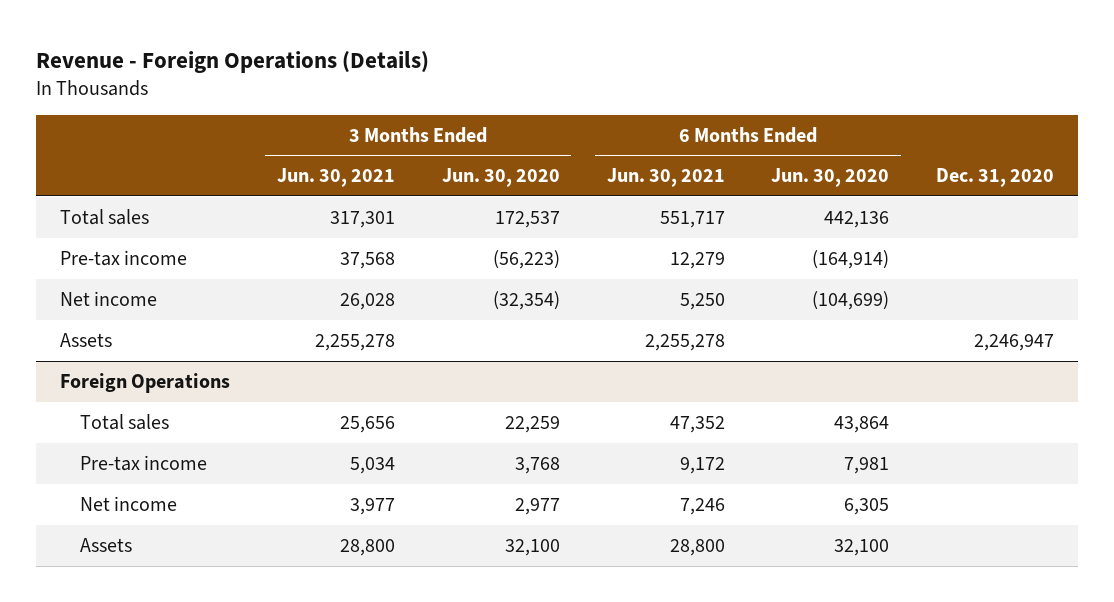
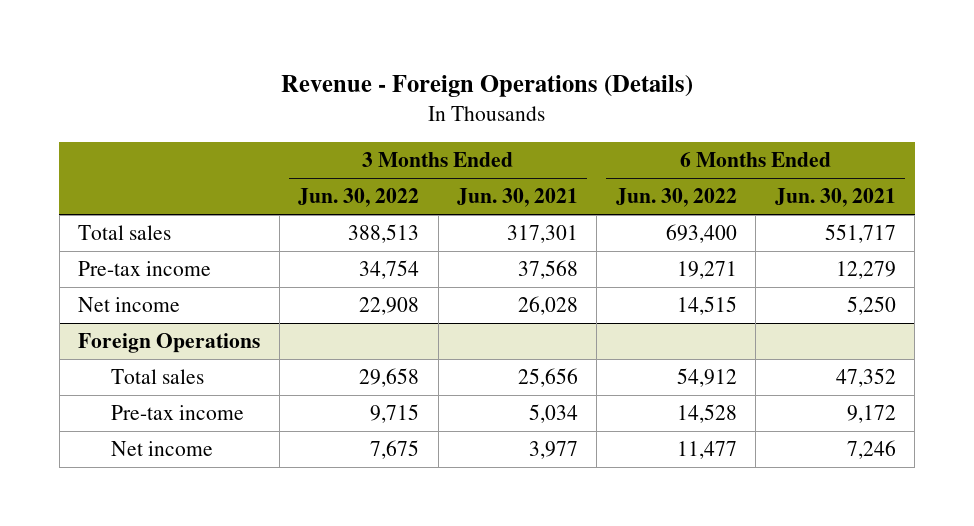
- | 3 Months Ended Jun. 30, 2021 | 3 Months Ended Jun. 30, 2020 | 6 Months Ended Jun. 30, 2021 | 6 Months Ended Jun. 30, 2020 | Dec. 31, 2020
+ | 3 Months Ended Jun. 30, 2022 | 3 Months Ended Jun. 30, 2021 | 6 Months Ended Jun. 30, 2022 | 6 Months Ended Jun. 30, 2021
- Assets | 2,255,278 | | 2,255,278 | | 2,246,947
@ Foreign Operations
- Assets | 28,800 | 32,100 | 28,800 | 32,100 |

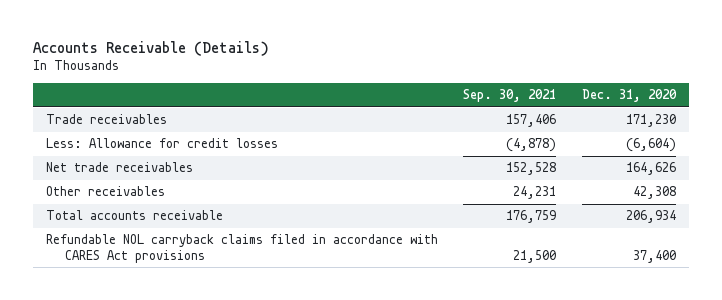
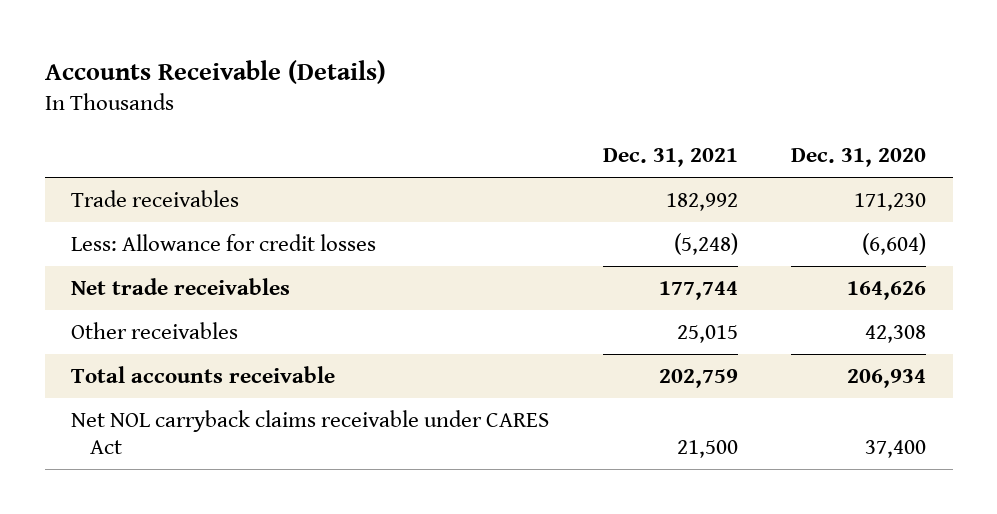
- | Sep. 30, 2021 | Dec. 31, 2020
+ | Dec. 31, 2021 | Dec. 31, 2020
- Refundable NOL carryback claims filed in accordance with CARES Act provisions | 21,500 | 37,400
+ Net NOL carryback claims receivable under CARES Act | 21,500 | 37,400

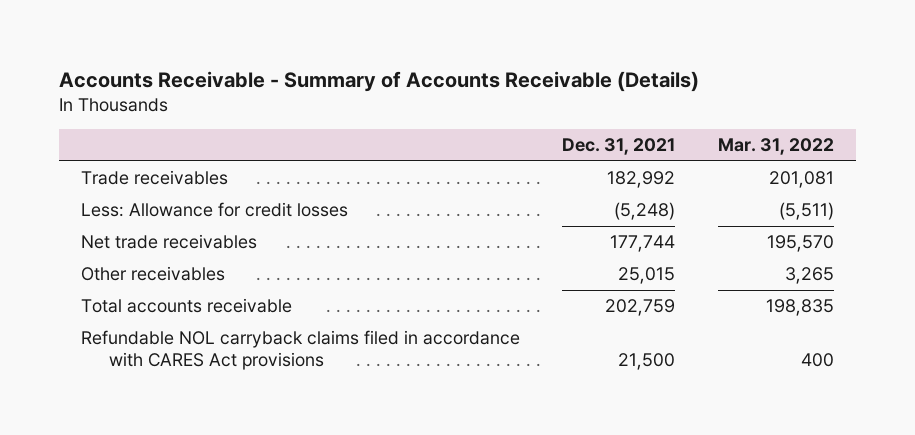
- Accounts Receivable (Details)
+ Accounts Receivable - Summary of Accounts Receivable (Details)
- | Dec. 31, 2021 | Dec. 31, 2020
+ | Dec. 31, 2021 | Mar. 31, 2022
- Net NOL carryback claims receivable under CARES Act | 21,500 | 37,400
+ Refundable NOL carryback claims filed in accordance with CARES Act provisions | 21,500 | 400

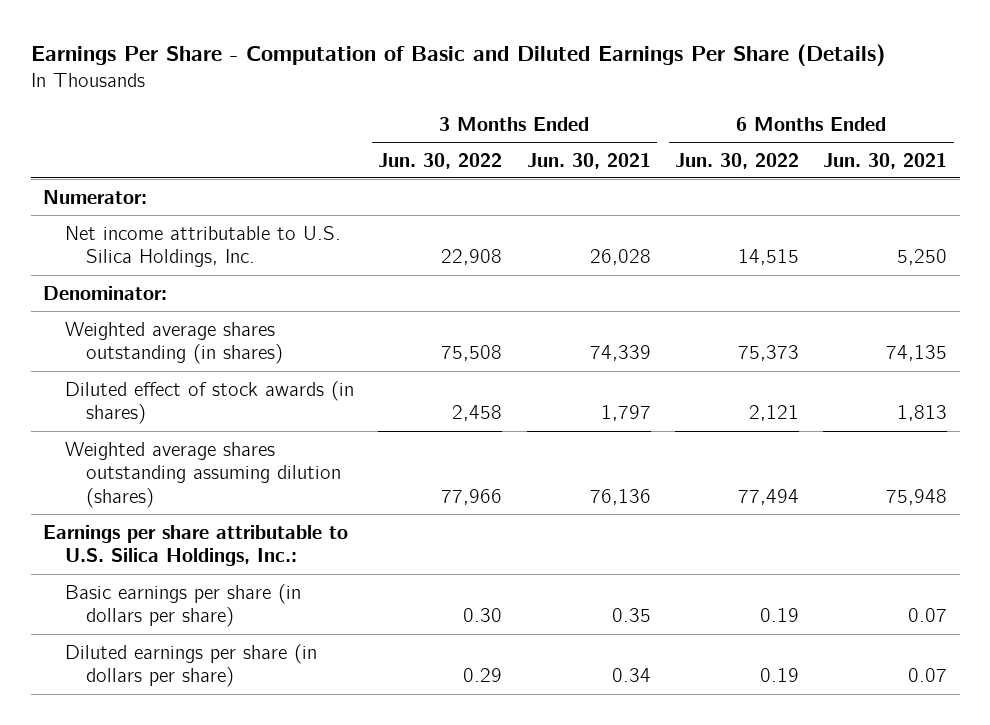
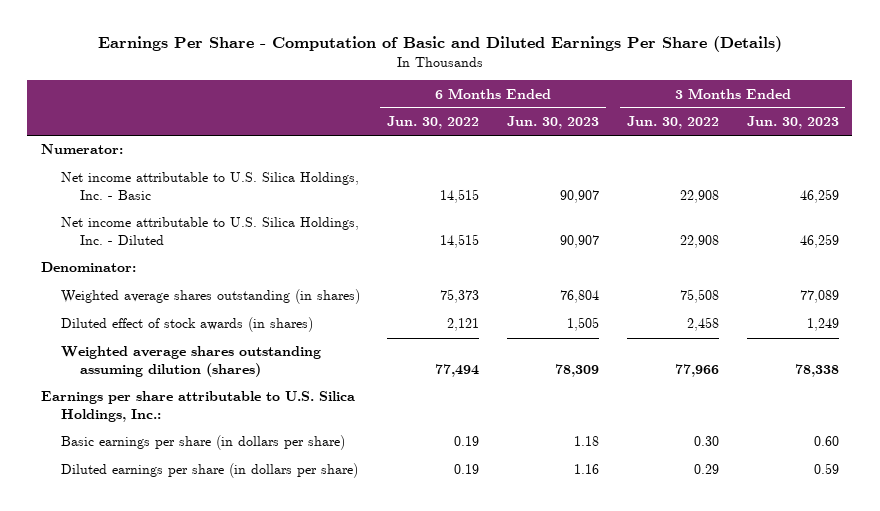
- | 3 Months Ended Jun. 30, 2022 | 3 Months Ended Jun. 30, 2021 | 6 Months Ended Jun. 30, 2022 | 6 Months Ended Jun. 30, 2021
+ | 6 Months Ended Jun. 30, 2022 | 6 Months Ended Jun. 30, 2023 | 3 Months Ended Jun. 30, 2022 | 3 Months Ended Jun. 30, 2023
- Net income attributable to U.S. Silica Holdings, Inc. | 22,908 | 26,028 | 14,515 | 5,250
+ Net income attributable to U.S. Silica Holdings, Inc. - Basic | 14,515 | 90,907 | 22,908 | 46,259
+ Net income attributable to U.S. Silica Holdings, Inc. - Diluted | 14,515 | 90,907 | 22,908 | 46,259

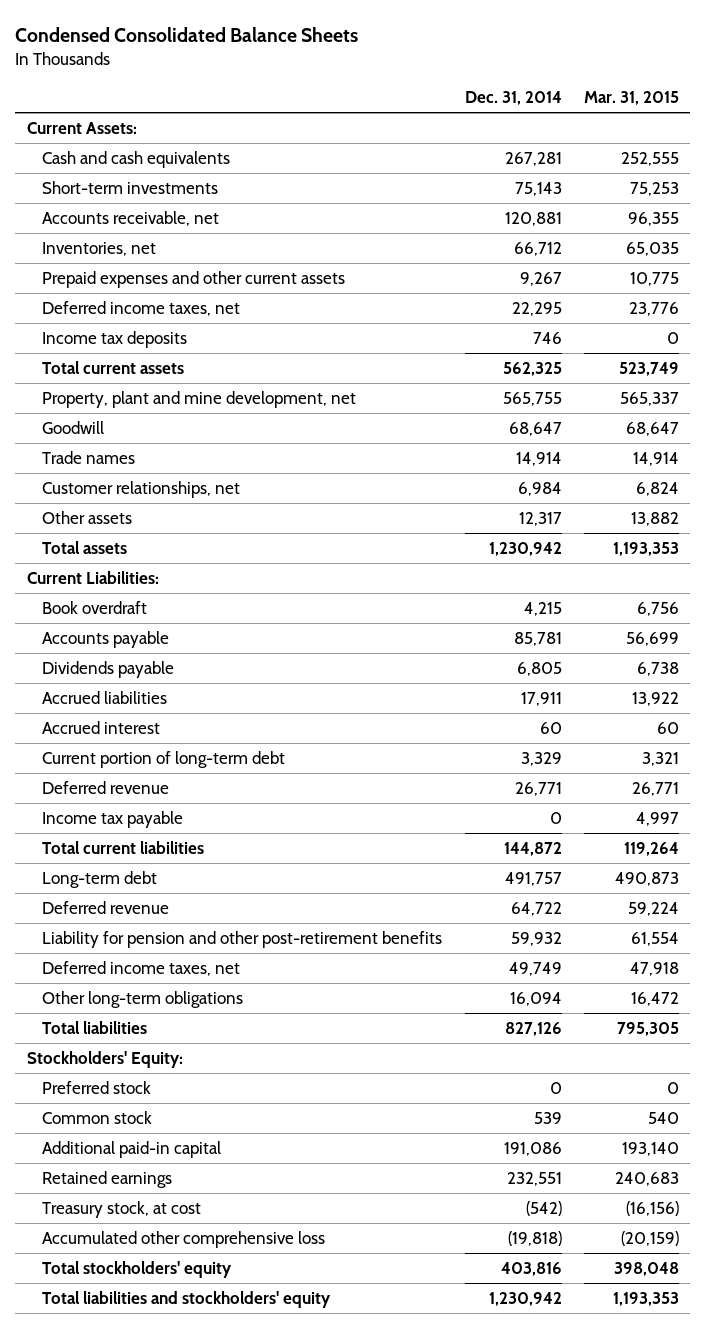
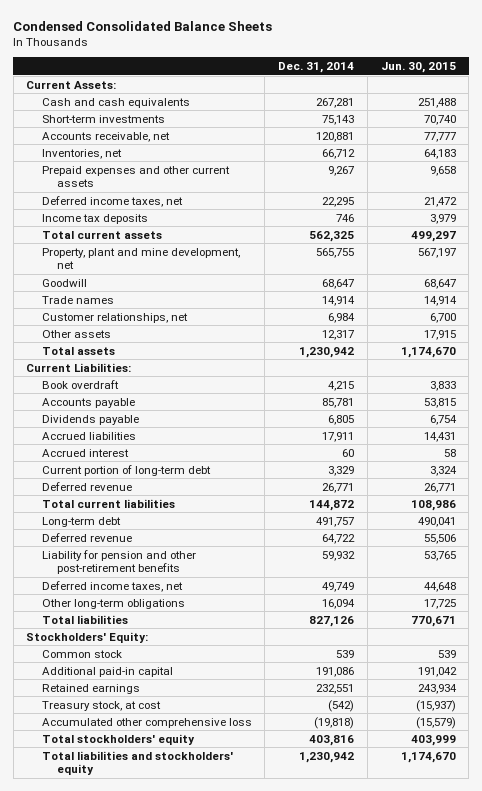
- | Dec. 31, 2014 | Mar. 31, 2015
+ | Dec. 31, 2014 | Jun. 30, 2015
- Income tax payable | 0 | 4,997
- Preferred stock | 0 | 0

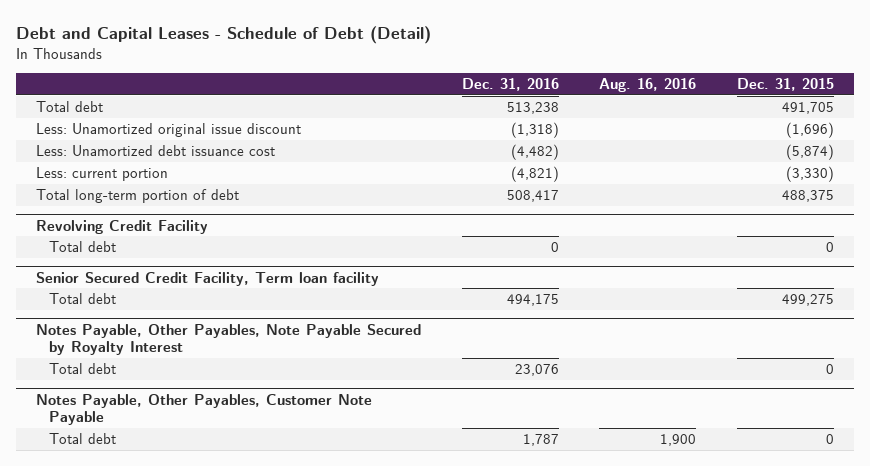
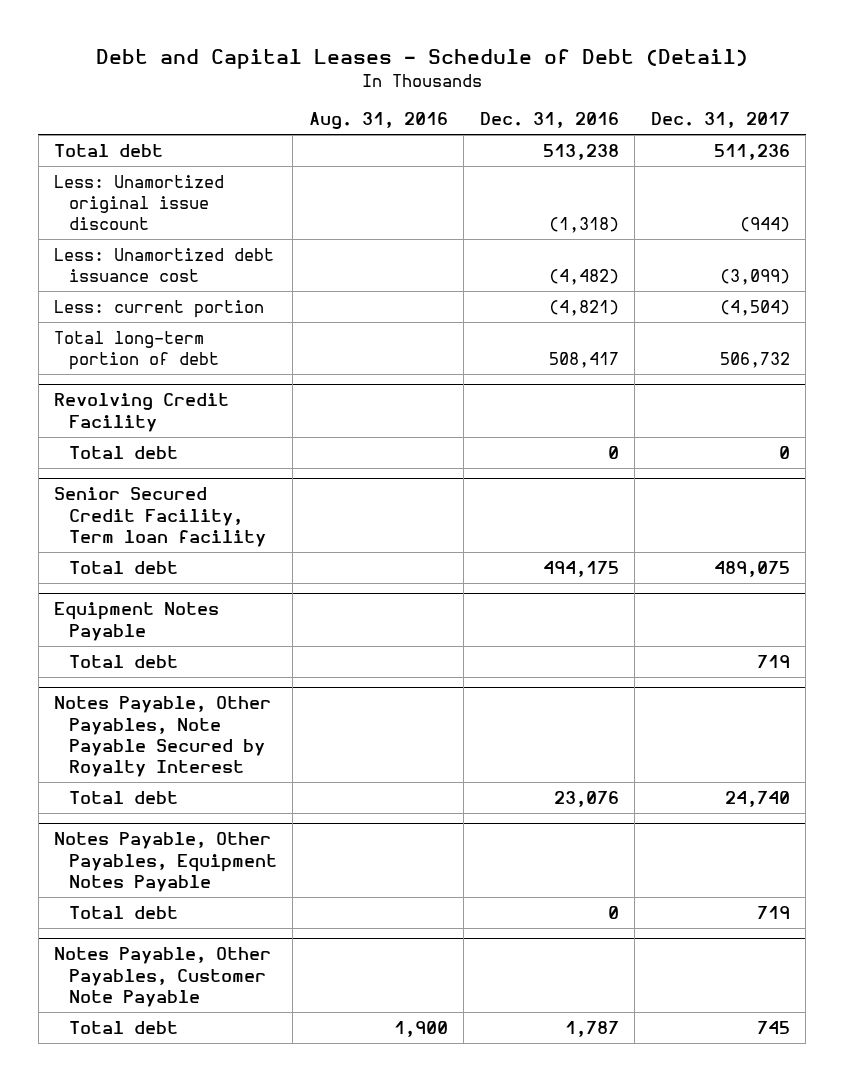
- | Dec. 31, 2016 | Aug. 16, 2016 | Dec. 31, 2015
+ | Aug. 31, 2016 | Dec. 31, 2016 | Dec. 31, 2017
+ Equipment Notes Payable
+ Total debt | | | 719
+ Notes Payable, Other Payables, Equipment Notes Payable
+ Total debt | | 0 | 719

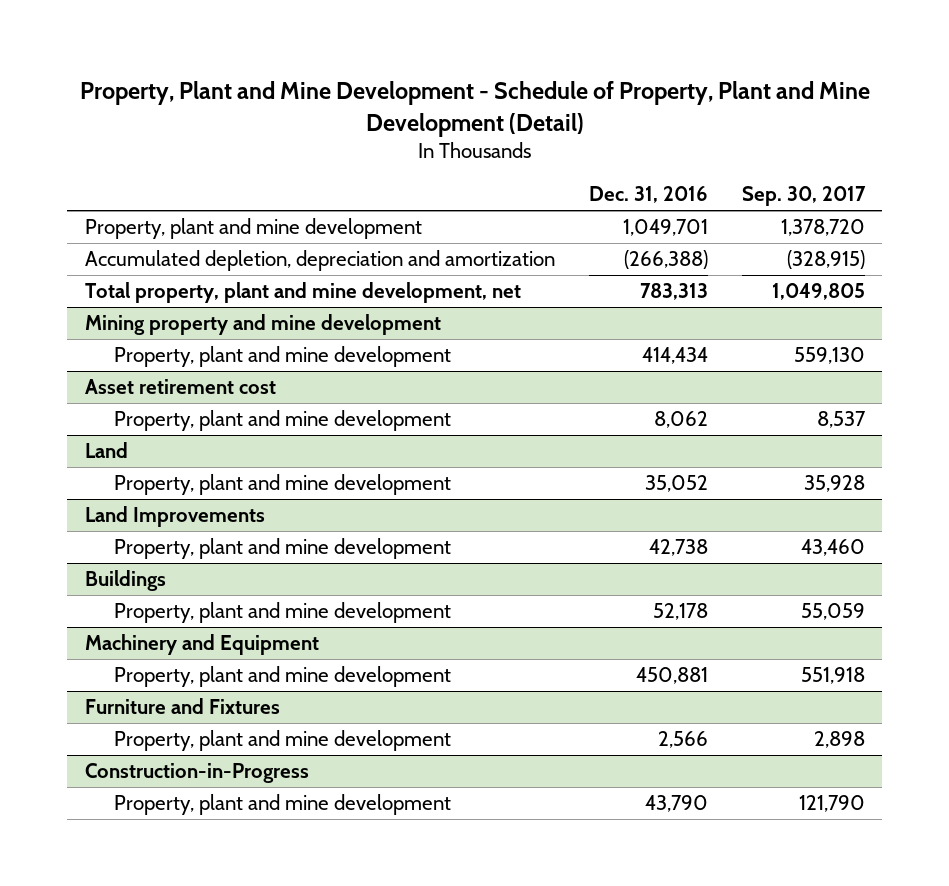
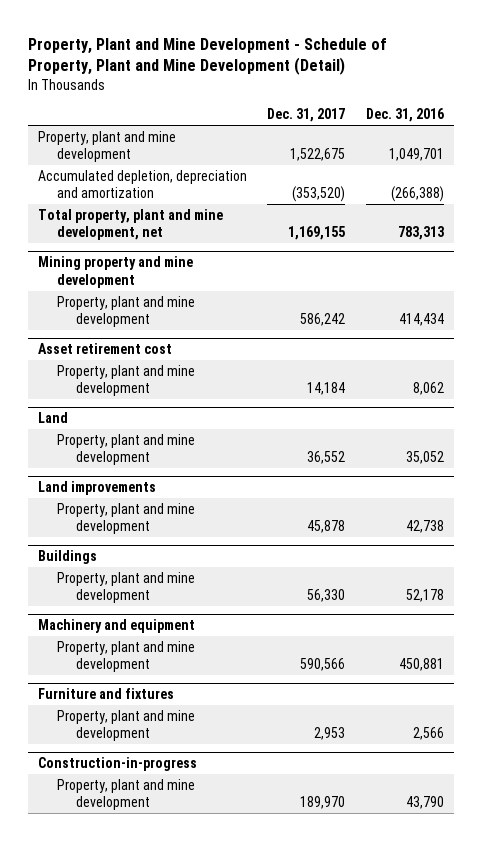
- | Dec. 31, 2016 | Sep. 30, 2017
+ | Dec. 31, 2017 | Dec. 31, 2016
- Land Improvements
+ Land improvements
- Machinery and Equipment
+ Machinery and equipment
- Furniture and Fixtures
+ Furniture and fixtures
- Construction-in-Progress
+ Construction-in-progress

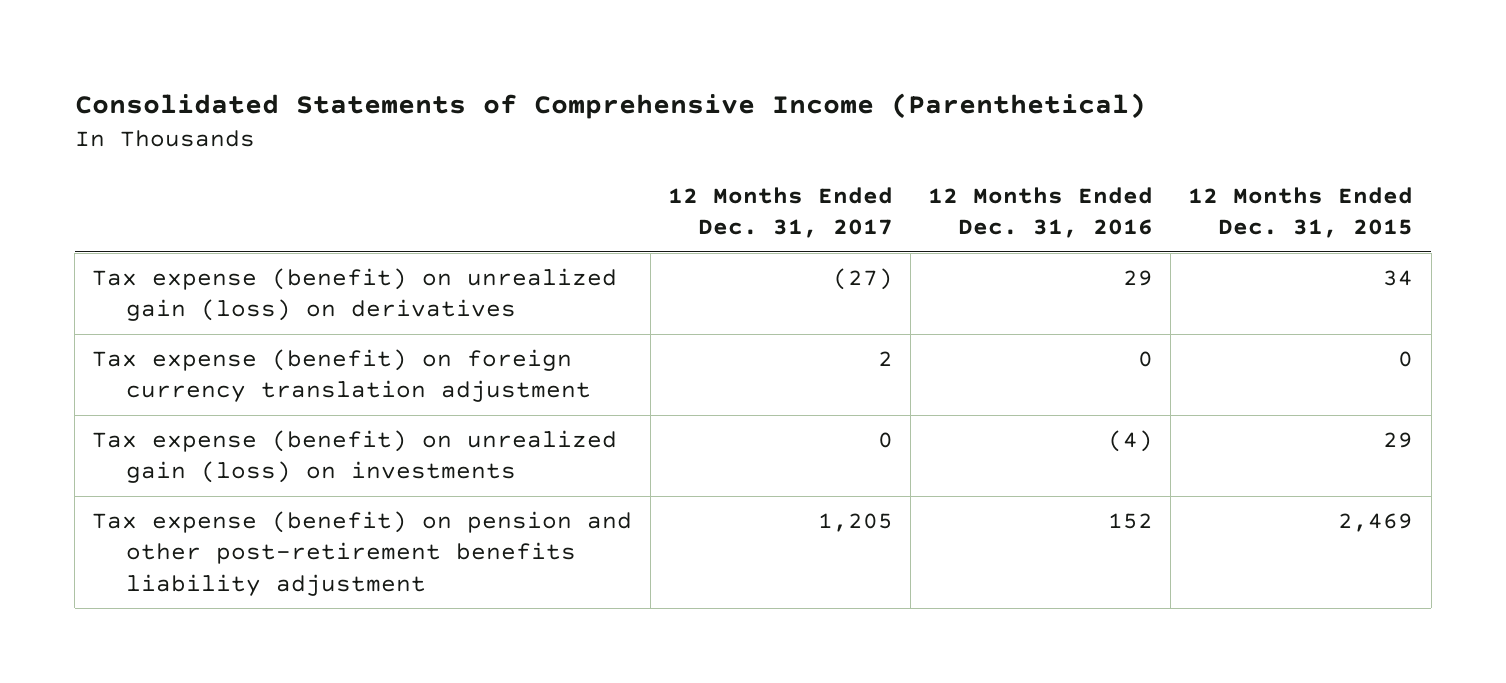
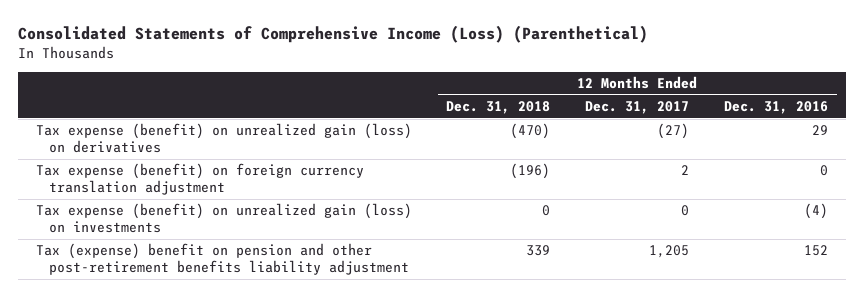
- Consolidated Statements of Comprehensive Income (Parenthetical)
+ Consolidated Statements of Comprehensive Income (Loss) (Parenthetical)
- | 12 Months Ended Dec. 31, 2017 | 12 Months Ended Dec. 31, 2016 | 12 Months Ended Dec. 31, 2015
+ | 12 Months Ended Dec. 31, 2018 | 12 Months Ended Dec. 31, 2017 | 12 Months Ended Dec. 31, 2016
- Tax expense (benefit) on pension and other post-retirement benefits liability adjustment | 1,205 | 152 | 2,469
+ Tax (expense) benefit on pension and other post-retirement benefits liability adjustment | 339 | 1,205 | 152

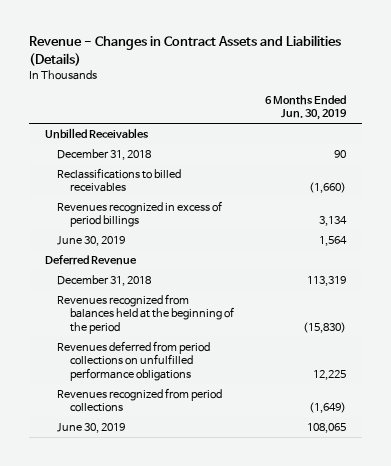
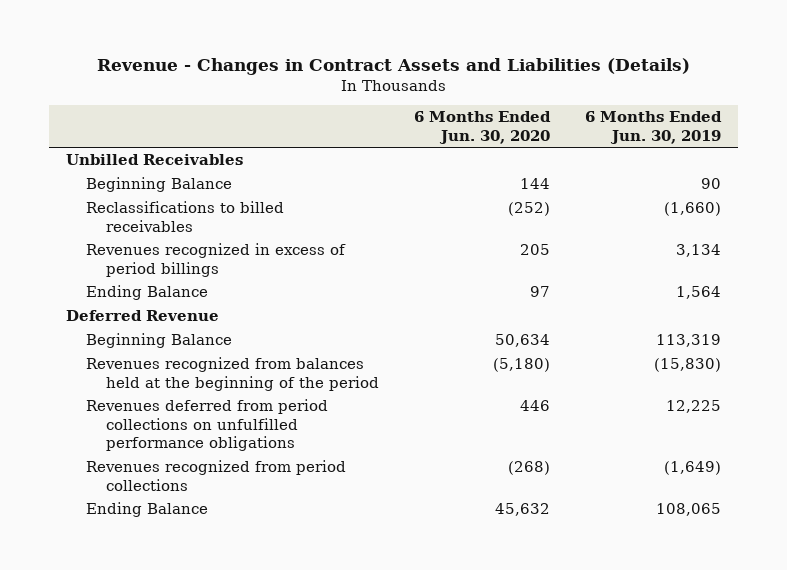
- | 6 Months Ended Jun. 30, 2019
+ | 6 Months Ended Jun. 30, 2020 | 6 Months Ended Jun. 30, 2019
- December 31, 2018 | 90
+ Beginning Balance | 144 | 90
- June 30, 2019 | 1,564
+ Ending Balance | 97 | 1,564
- December 31, 2018 | 113,319
+ Beginning Balance | 50,634 | 113,319
- June 30, 2019 | 108,065
+ Ending Balance | 45,632 | 108,065

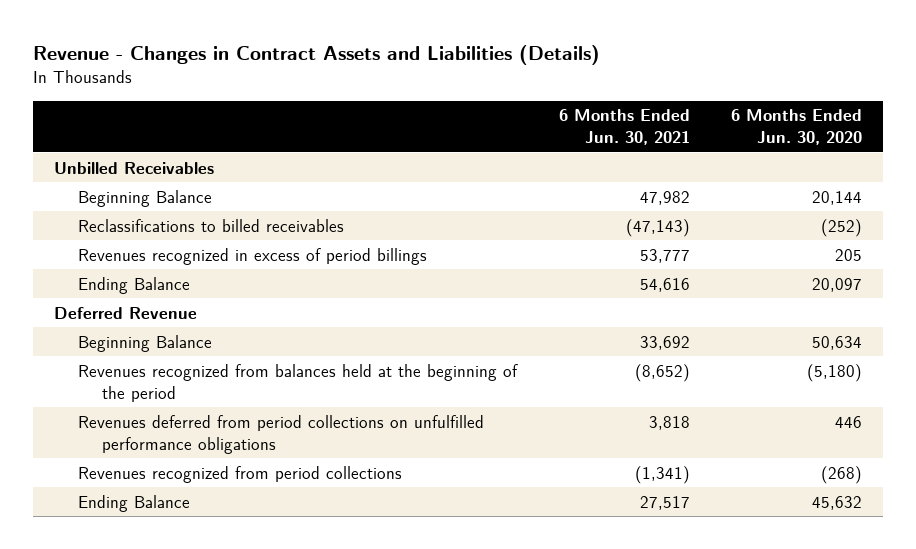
- | 6 Months Ended Jun. 30, 2020 | 6 Months Ended Jun. 30, 2019
+ | 6 Months Ended Jun. 30, 2021 | 6 Months Ended Jun. 30, 2020
- Beginning Balance | 144 | 90
+ Beginning Balance | 47,982 | 20,144
- Ending Balance | 97 | 1,564
+ Ending Balance | 54,616 | 20,097

